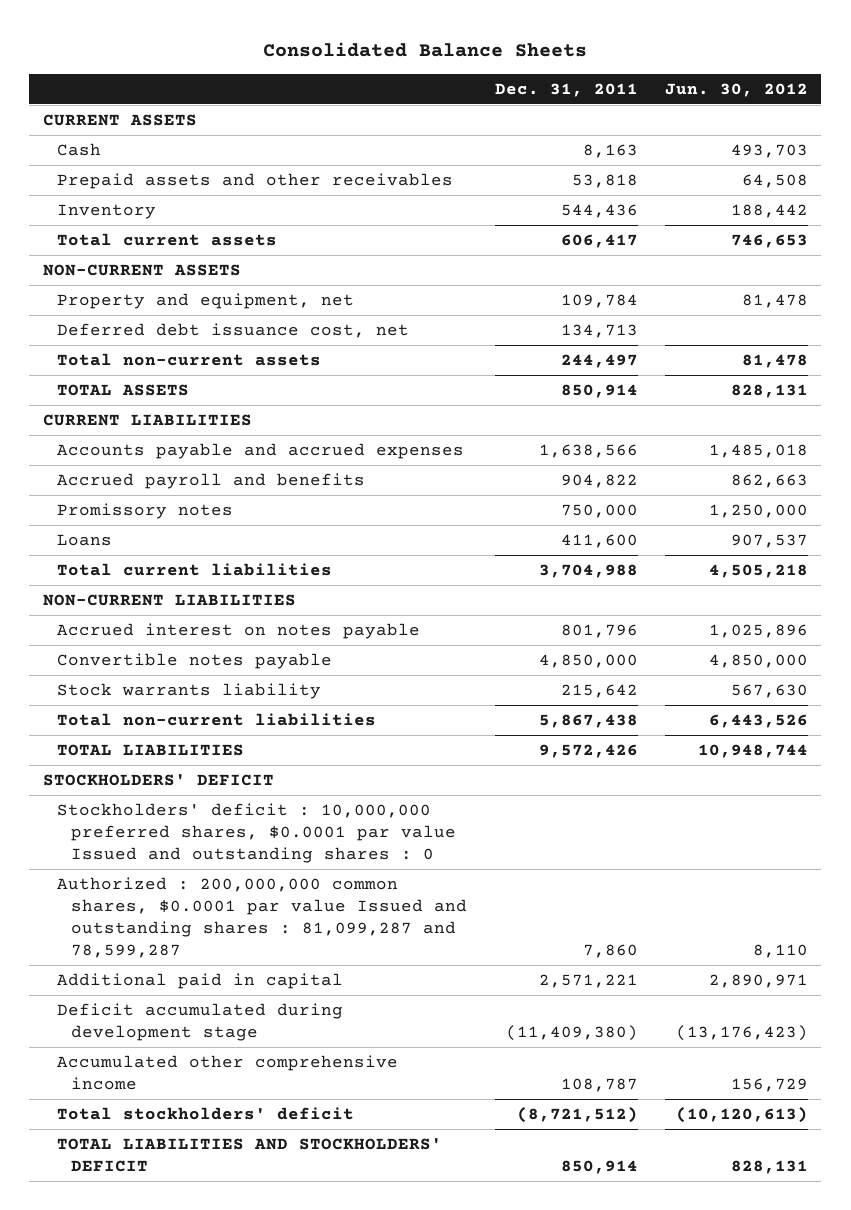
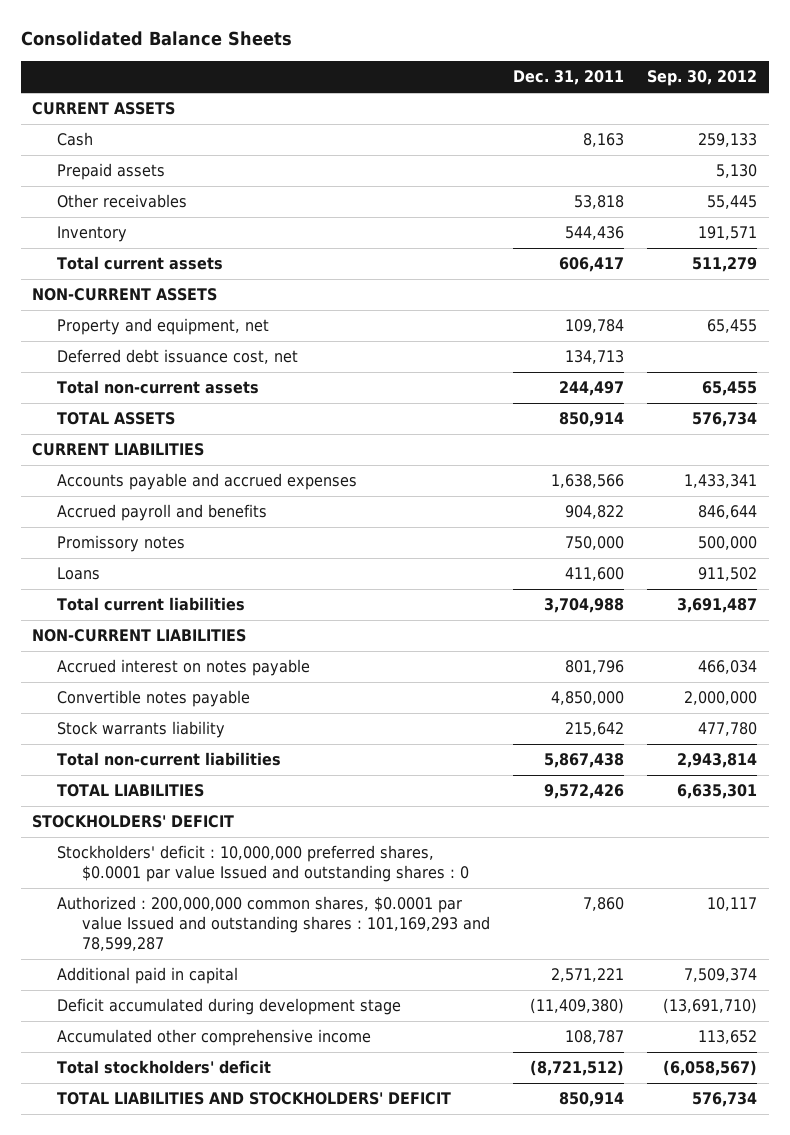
- | Dec. 31, 2011 | Jun. 30, 2012
+ | Dec. 31, 2011 | Sep. 30, 2012
- Prepaid assets and other receivables | 53,818 | 64,508
+ Prepaid assets | | 5,130
+ Other receivables | 53,818 | 55,445
- Authorized : 200,000,000 common shares, $0.0001 par value Issued and outstanding shares : 81,099,287 and 78,599,287 | 7,860 | 8,110
+ Authorized : 200,000,000 common shares, $0.0001 par value Issued and outstanding shares : 101,169,293 and 78,599,287 | 7,860 | 10,117

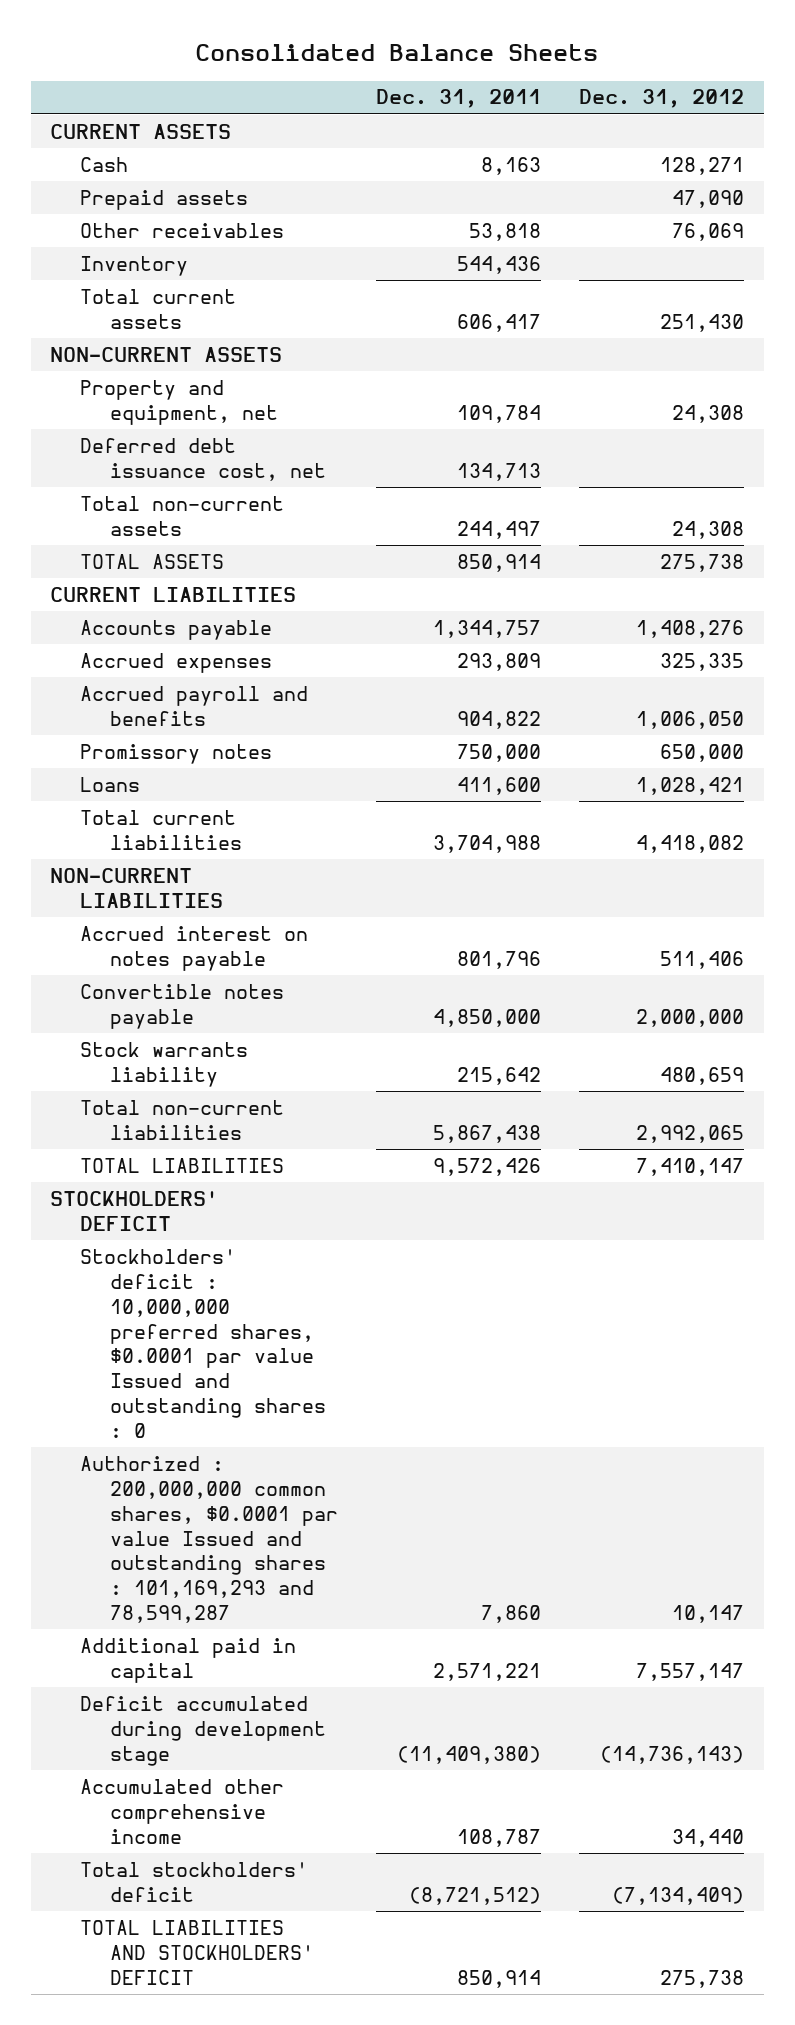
- | Dec. 31, 2011 | Sep. 30, 2012
+ | Dec. 31, 2011 | Dec. 31, 2012
- Accounts payable and accrued expenses | 1,638,566 | 1,433,341
+ Accounts payable | 1,344,757 | 1,408,276
+ Accrued expenses | 293,809 | 325,335

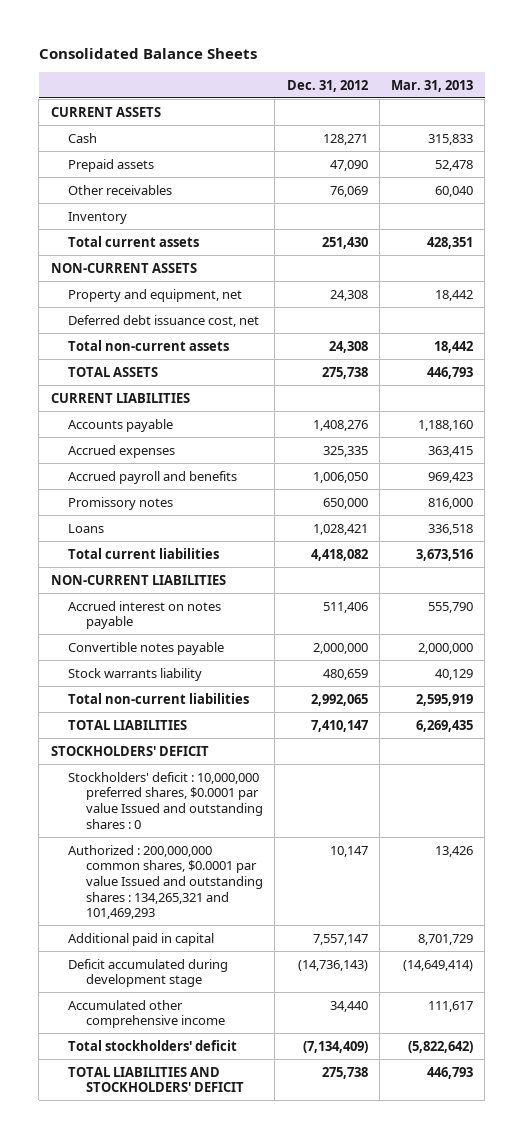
- | Dec. 31, 2011 | Dec. 31, 2012
+ | Dec. 31, 2012 | Mar. 31, 2013
- Authorized : 200,000,000 common shares, $0.0001 par value Issued and outstanding shares : 101,169,293 and 78,599,287 | 7,860 | 10,147
+ Authorized : 200,000,000 common shares, $0.0001 par value Issued and outstanding shares : 134,265,321 and 101,469,293 | 10,147 | 13,426

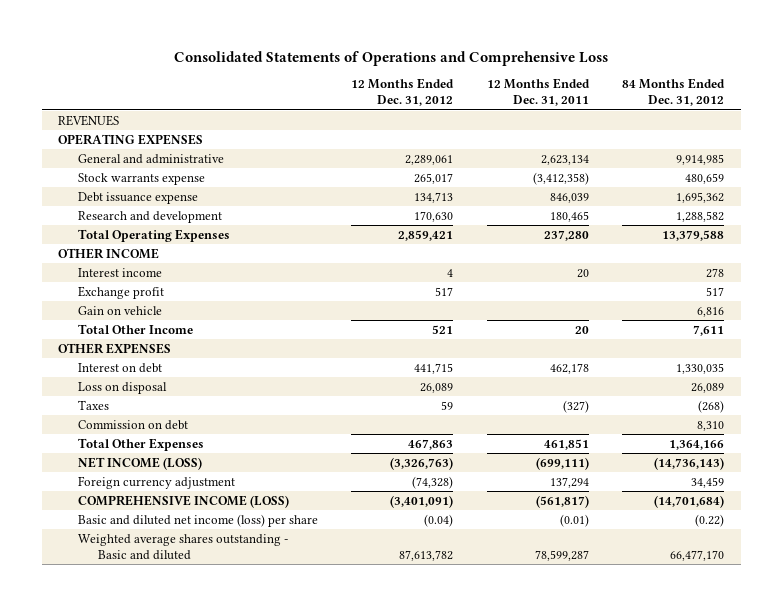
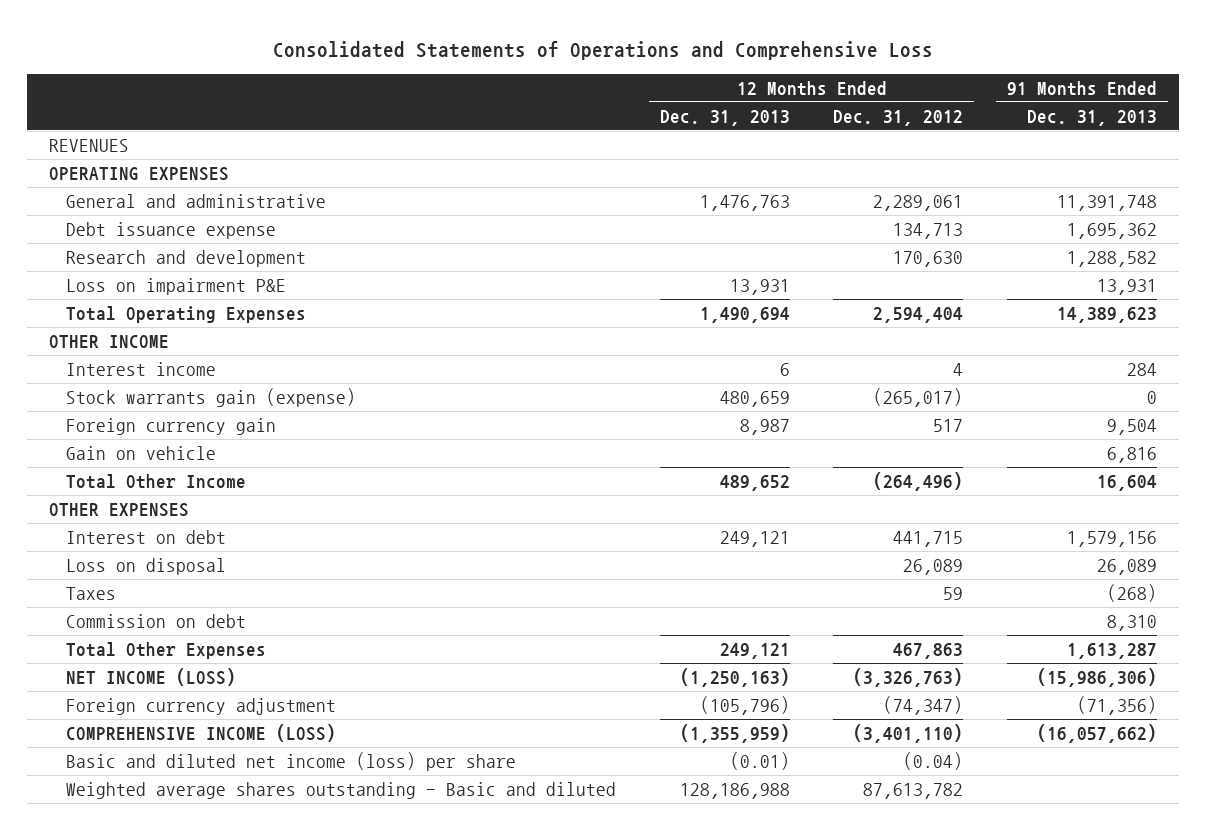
- | 12 Months Ended Dec. 31, 2012 | 12 Months Ended Dec. 31, 2011 | 84 Months Ended Dec. 31, 2012
+ | 12 Months Ended Dec. 31, 2013 | 12 Months Ended Dec. 31, 2012 | 91 Months Ended Dec. 31, 2013
- Stock warrants expense | 265,017 | (3,412,358) | 480,659
- Total Operating Expenses | 2,859,421 | 237,280 | 13,379,588
+ Loss on impairment P&E | 13,931 | | 13,931
+ Total Operating Expenses | 1,490,694 | 2,594,404 | 14,389,623
- Exchange profit | 517 | | 517
+ Stock warrants gain (expense) | 480,659 | (265,017) | 0
+ Foreign currency gain | 8,987 | 517 | 9,504
- Total Other Income | 521 | 20 | 7,611
+ Total Other Income | 489,652 | (264,496) | 16,604
- Foreign currency adjustment | (74,328) | 137,294 | 34,459
- COMPREHENSIVE INCOME (LOSS) | (3,401,091) | (561,817) | (14,701,684)
+ Foreign currency adjustment | (105,796) | (74,347) | (71,356)
+ COMPREHENSIVE INCOME (LOSS) | (1,355,959) | (3,401,110) | (16,057,662)

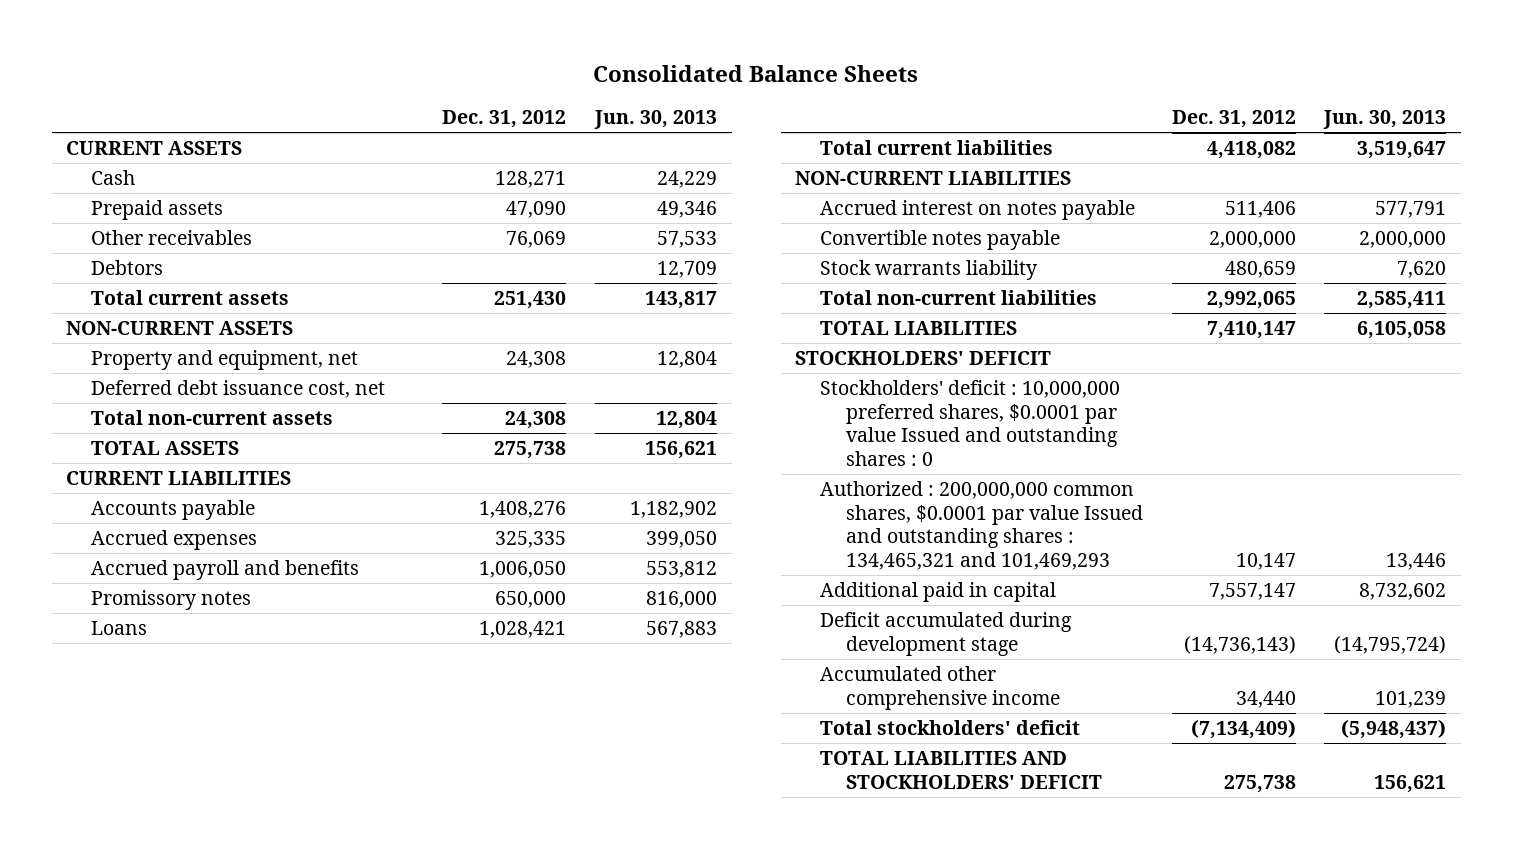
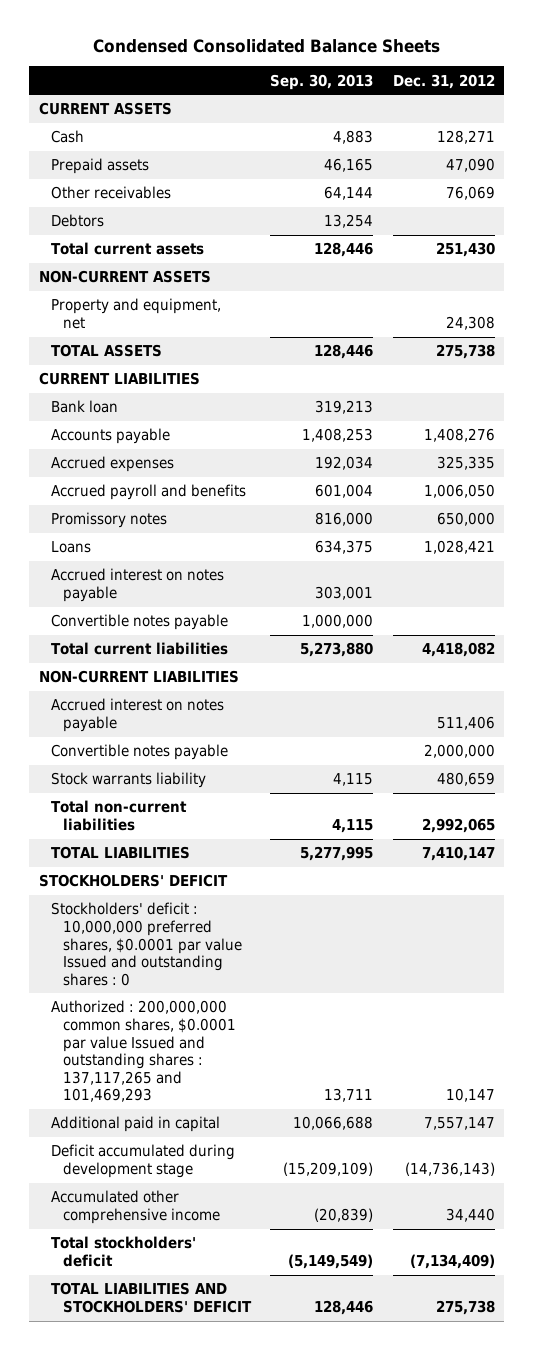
- Consolidated Balance Sheets
+ Condensed Consolidated Balance Sheets
- | Dec. 31, 2012 | Jun. 30, 2013
+ | Sep. 30, 2013 | Dec. 31, 2012
- Deferred debt issuance cost, net
- Total non-current assets | 24,308 | 12,804
+ Bank loan | 319,213 |
+ Accrued interest on notes payable | 303,001 |
+ Convertible notes payable | 1,000,000 |
- Authorized : 200,000,000 common shares, $0.0001 par value Issued and outstanding shares : 134,465,321 and 101,469,293 | 10,147 | 13,446
+ Authorized : 200,000,000 common shares, $0.0001 par value Issued and outstanding shares : 137,117,265 and 101,469,293 | 13,711 | 10,147

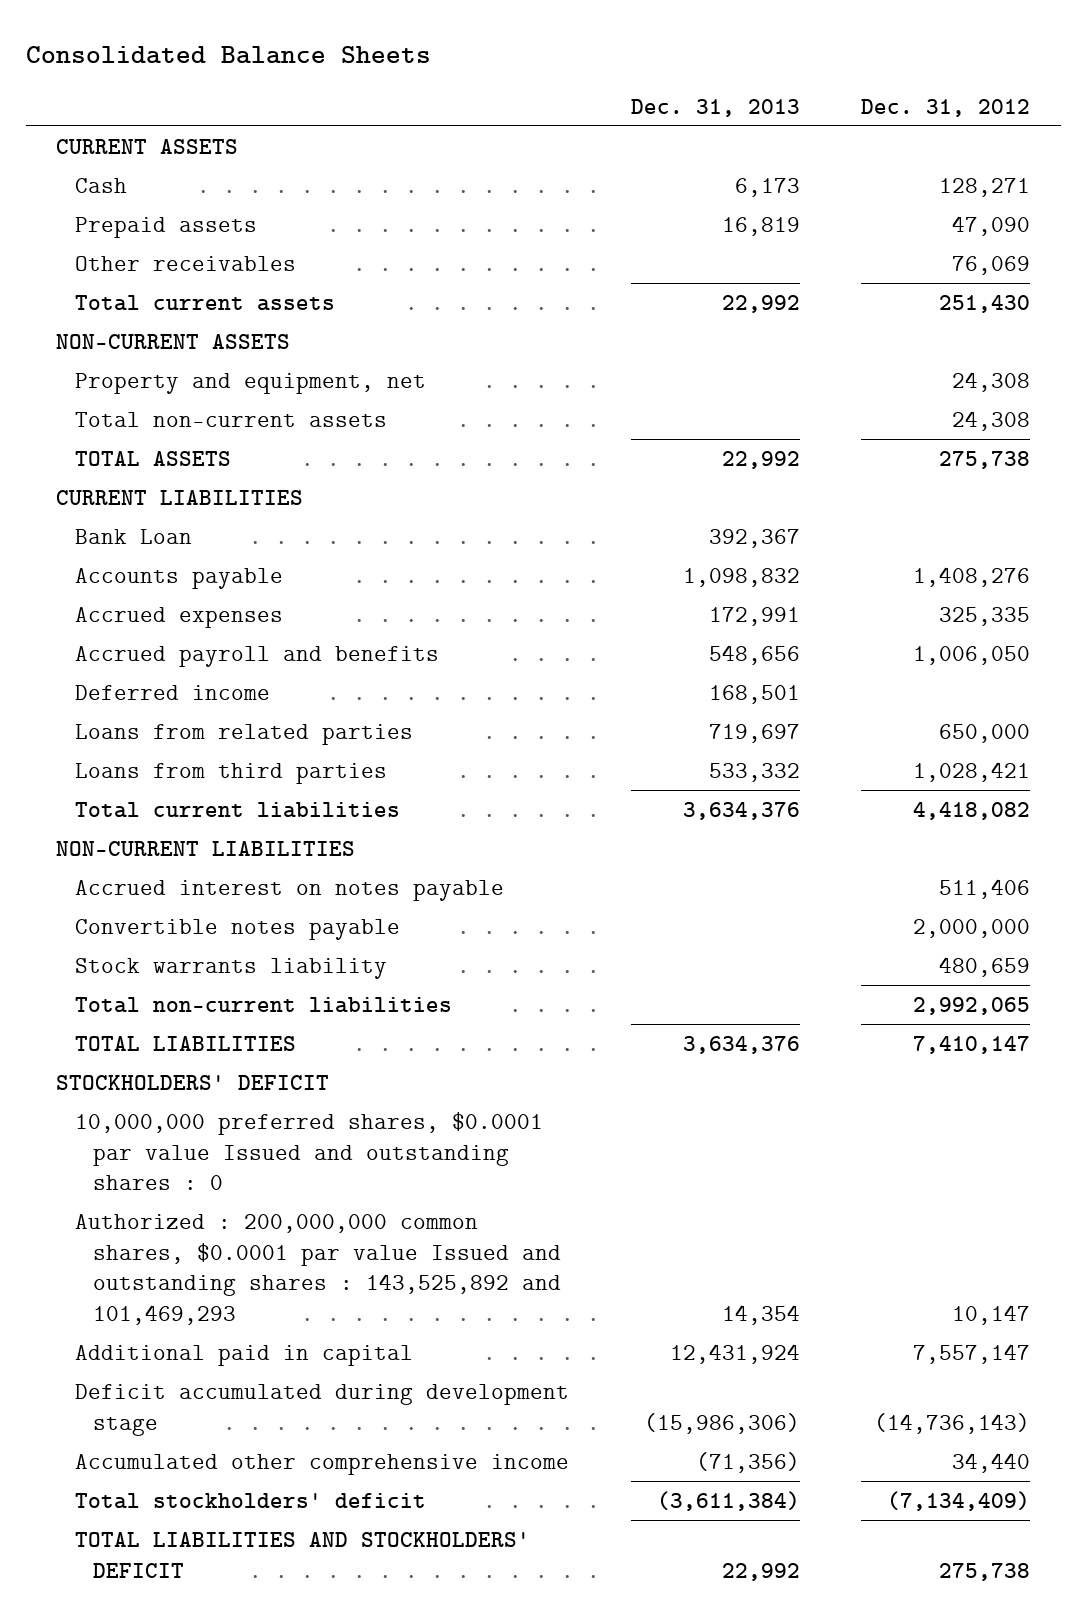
- Condensed Consolidated Balance Sheets
+ Consolidated Balance Sheets
- | Sep. 30, 2013 | Dec. 31, 2012
+ | Dec. 31, 2013 | Dec. 31, 2012
- Debtors | 13,254 |
+ Total non-current assets | | 24,308
- Bank loan | 319,213 |
+ Bank Loan | 392,367 |
- Promissory notes | 816,000 | 650,000
- Loans | 634,375 | 1,028,421
- Accrued interest on notes payable | 303,001 |
- Convertible notes payable | 1,000,000 |
+ Deferred income | 168,501 |
+ Loans from related parties | 719,697 | 650,000
+ Loans from third parties | 533,332 | 1,028,421
- Stockholders' deficit : 10,000,000 preferred shares, $0.0001 par value Issued and outstanding shares : 0
- Authorized : 200,000,000 common shares, $0.0001 par value Issued and outstanding shares : 137,117,265 and 101,469,293 | 13,711 | 10,147
+ 10,000,000 preferred shares, $0.0001 par value Issued and outstanding shares : 0
+ Authorized : 200,000,000 common shares, $0.0001 par value Issued and outstanding shares : 143,525,892 and 101,469,293 | 14,354 | 10,147

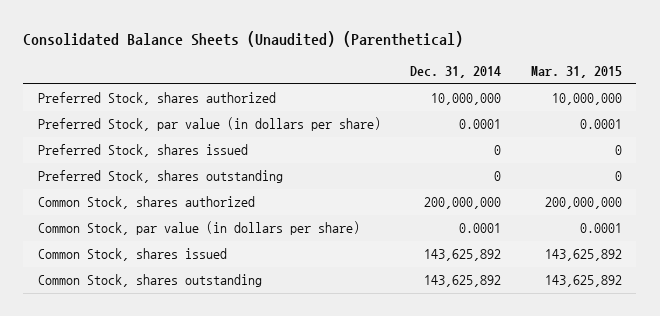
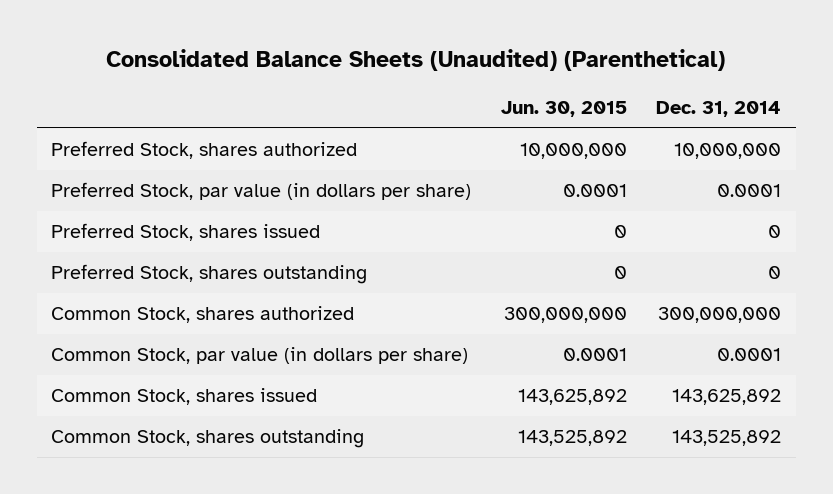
- | Dec. 31, 2014 | Mar. 31, 2015
+ | Jun. 30, 2015 | Dec. 31, 2014
- Common Stock, shares authorized | 200,000,000 | 200,000,000
+ Common Stock, shares authorized | 300,000,000 | 300,000,000
- Common Stock, shares outstanding | 143,625,892 | 143,625,892
+ Common Stock, shares outstanding | 143,525,892 | 143,525,892

